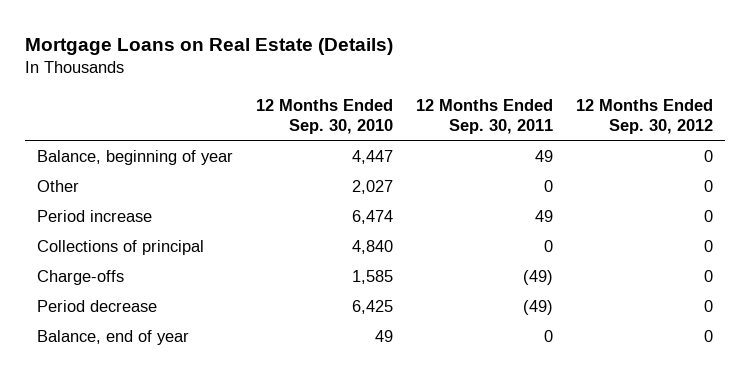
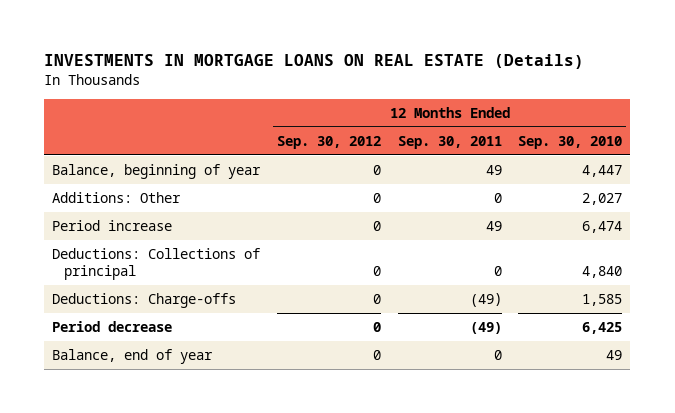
- Mortgage Loans on Real Estate (Details)
+ INVESTMENTS IN MORTGAGE LOANS ON REAL ESTATE (Details)
- | 12 Months Ended Sep. 30, 2010 | 12 Months Ended Sep. 30, 2011 | 12 Months Ended Sep. 30, 2012
+ | 12 Months Ended Sep. 30, 2012 | 12 Months Ended Sep. 30, 2011 | 12 Months Ended Sep. 30, 2010
- Other | 2,027 | 0 | 0
+ Additions: Other | 0 | 0 | 2,027
- Collections of principal | 4,840 | 0 | 0
- Charge-offs | 1,585 | (49) | 0
+ Deductions: Collections of principal | 0 | 0 | 4,840
+ Deductions: Charge-offs | 0 | (49) | 1,585

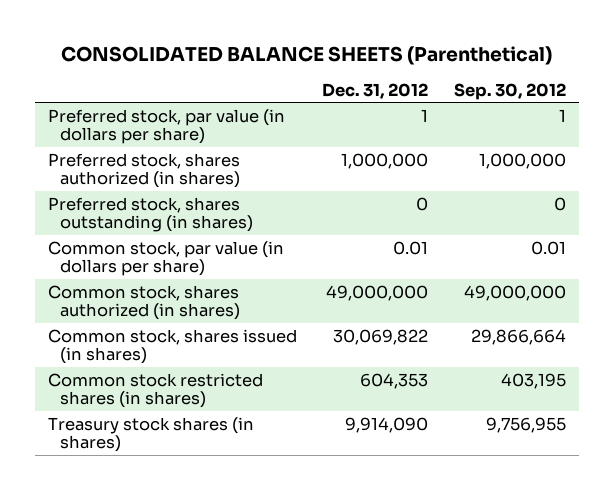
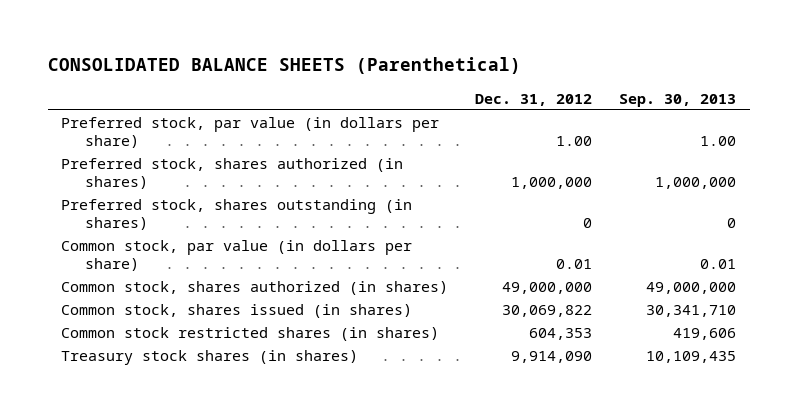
- | Dec. 31, 2012 | Sep. 30, 2012
+ | Dec. 31, 2012 | Sep. 30, 2013
- Preferred stock, par value (in dollars per share) | 1 | 1
+ Preferred stock, par value (in dollars per share) | 1.00 | 1.00

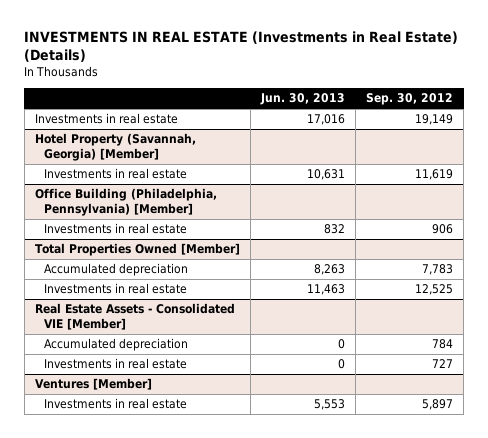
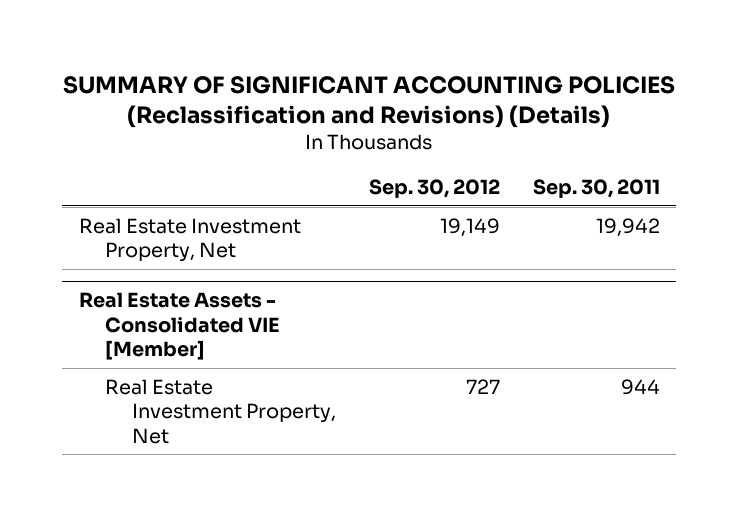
- INVESTMENTS IN REAL ESTATE (Investments in Real Estate) (Details)
+ SUMMARY OF SIGNIFICANT ACCOUNTING POLICIES (Reclassification and Revisions) (Details)
- | Jun. 30, 2013 | Sep. 30, 2012
+ | Sep. 30, 2012 | Sep. 30, 2011
- Investments in real estate | 17,016 | 19,149
- Hotel Property (Savannah, Georgia) [Member]
- Investments in real estate | 10,631 | 11,619
- Office Building (Philadelphia, Pennsylvania) [Member]
- Investments in real estate | 832 | 906
- Total Properties Owned [Member]
- Accumulated depreciation | 8,263 | 7,783
- Investments in real estate | 11,463 | 12,525
+ Real Estate Investment Property, Net | 19,149 | 19,942
@ Real Estate Assets - Consolidated VIE [Member]
- Accumulated depreciation | 0 | 784
- Investments in real estate | 0 | 727
- Ventures [Member]
- Investments in real estate | 5,553 | 5,897
@ Real Estate Assets - Consolidated VIE [Member]
+ Real Estate Investment Property, Net | 727 | 944

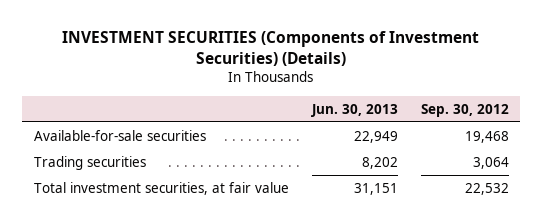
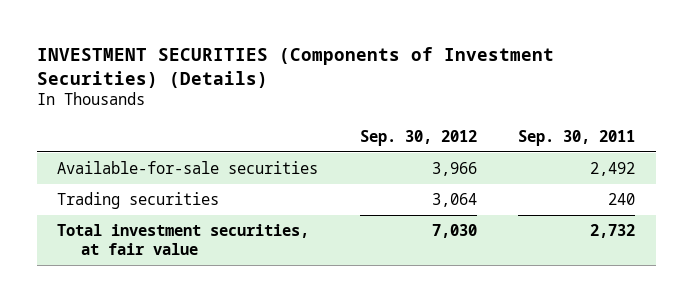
- | Jun. 30, 2013 | Sep. 30, 2012
+ | Sep. 30, 2012 | Sep. 30, 2011
- Available-for-sale securities | 22,949 | 19,468
+ Available-for-sale securities | 3,966 | 2,492
- Total investment securities, at fair value | 31,151 | 22,532
+ Total investment securities, at fair value | 7,030 | 2,732

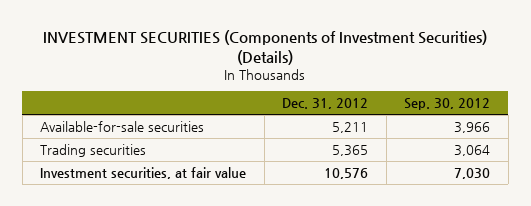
- | Sep. 30, 2012 | Sep. 30, 2011
+ | Dec. 31, 2012 | Sep. 30, 2012
- Total investment securities, at fair value | 7,030 | 2,732
+ Investment securities, at fair value | 10,576 | 7,030

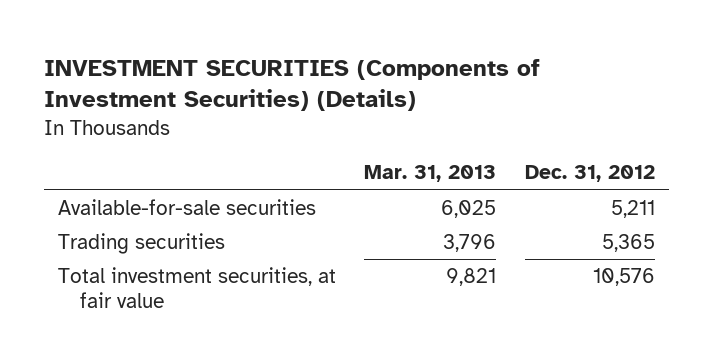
- | Dec. 31, 2012 | Sep. 30, 2012
+ | Mar. 31, 2013 | Dec. 31, 2012
- Investment securities, at fair value | 10,576 | 7,030
+ Total investment securities, at fair value | 9,821 | 10,576

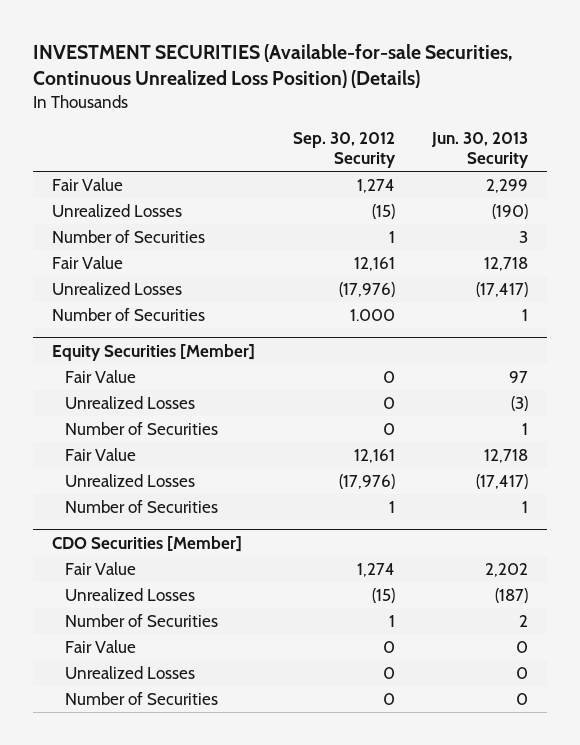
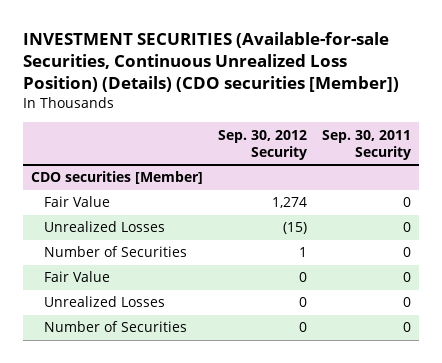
- INVESTMENT SECURITIES (Available-for-sale Securities, Continuous Unrealized Loss Position) (Details)
+ INVESTMENT SECURITIES (Available-for-sale Securities, Continuous Unrealized Loss Position) (Details) (CDO securities [Member])
- | Sep. 30, 2012 Security | Jun. 30, 2013 Security
+ | Sep. 30, 2012 Security | Sep. 30, 2011 Security
- Fair Value | 1,274 | 2,299
- Unrealized Losses | (15) | (190)
- Number of Securities | 1 | 3
- Fair Value | 12,161 | 12,718
- Unrealized Losses | (17,976) | (17,417)
- Number of Securities | 1.000 | 1
- Equity Securities [Member]
- Fair Value | 0 | 97
- Unrealized Losses | 0 | (3)
- Number of Securities | 0 | 1
- Fair Value | 12,161 | 12,718
- Unrealized Losses | (17,976) | (17,417)
- Number of Securities | 1 | 1
- CDO Securities [Member]
+ CDO securities [Member]

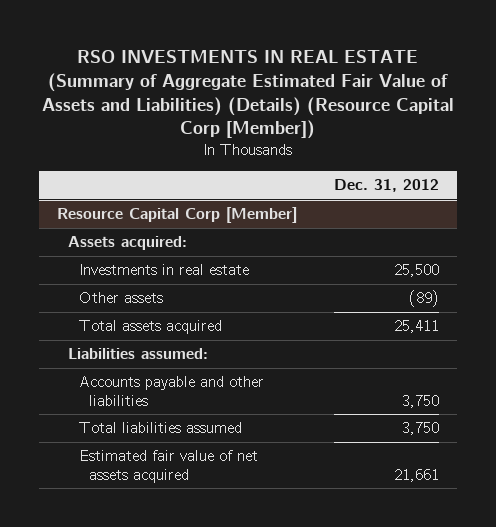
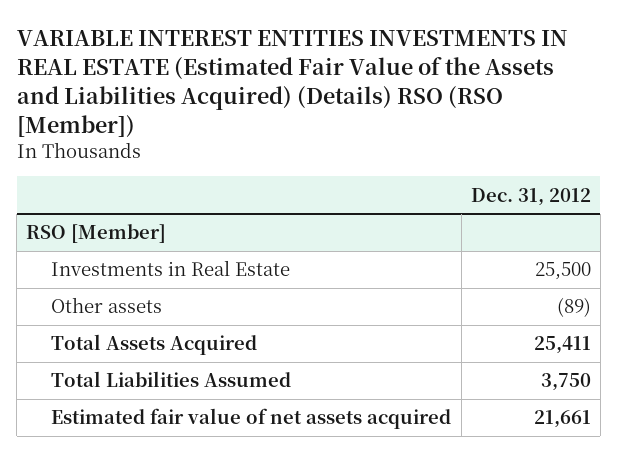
- RSO INVESTMENTS IN REAL ESTATE (Summary of Aggregate Estimated Fair Value of Assets and Liabilities) (Details) (Resource Capital Corp [Member])
+ VARIABLE INTEREST ENTITIES INVESTMENTS IN REAL ESTATE (Estimated Fair Value of the Assets and Liabilities Acquired) (Details) RSO (RSO [Member])
- Resource Capital Corp [Member]
- Assets acquired:
- Investments in real estate | 25,500
+ RSO [Member]
+ Investments in Real Estate | 25,500
- Total assets acquired | 25,411
- Liabilities assumed:
- Accounts payable and other liabilities | 3,750
- Total liabilities assumed | 3,750
+ Total Assets Acquired | 25,411
+ Total Liabilities Assumed | 3,750

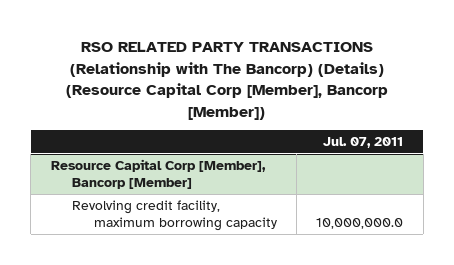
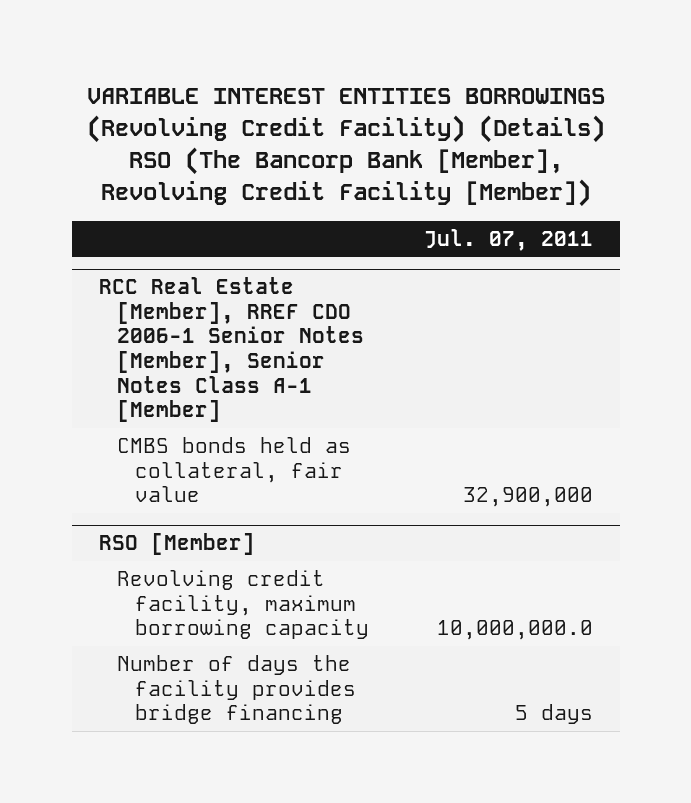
- RSO RELATED PARTY TRANSACTIONS (Relationship with The Bancorp) (Details) (Resource Capital Corp [Member], Bancorp [Member])
+ VARIABLE INTEREST ENTITIES BORROWINGS (Revolving Credit Facility) (Details) RSO (The Bancorp Bank [Member], Revolving Credit Facility [Member])
- Resource Capital Corp [Member], Bancorp [Member]
+ RCC Real Estate [Member], RREF CDO 2006-1 Senior Notes [Member], Senior Notes Class A-1 [Member]
+ CMBS bonds held as collateral, fair value | 32,900,000
+ RSO [Member]
+ Number of days the facility provides bridge financing | 5 days

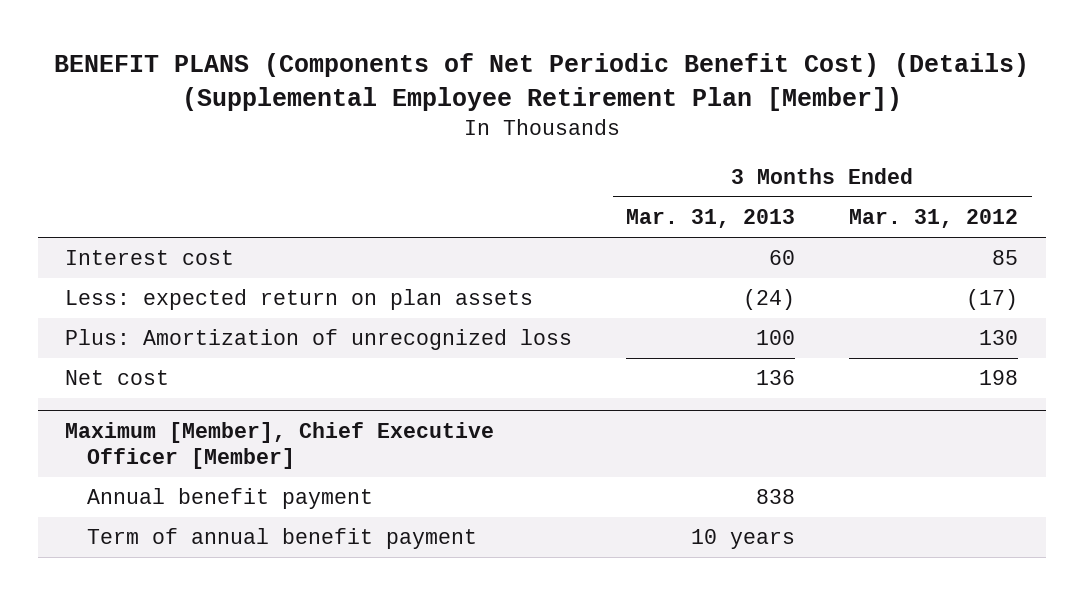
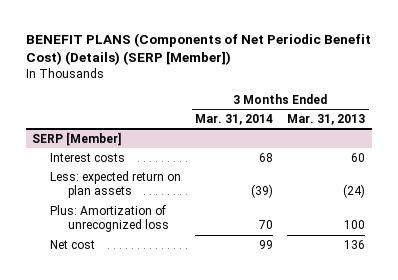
- BENEFIT PLANS (Components of Net Periodic Benefit Cost) (Details) (Supplemental Employee Retirement Plan [Member])
+ BENEFIT PLANS (Components of Net Periodic Benefit Cost) (Details) (SERP [Member])
- | 3 Months Ended Mar. 31, 2013 | 3 Months Ended Mar. 31, 2012
+ | 3 Months Ended Mar. 31, 2014 | 3 Months Ended Mar. 31, 2013
- Interest cost | 60 | 85
+ SERP [Member]
+ Interest costs | 68 | 60
- Maximum [Member], Chief Executive Officer [Member]
- Annual benefit payment | 838 |
- Term of annual benefit payment | 10 years |

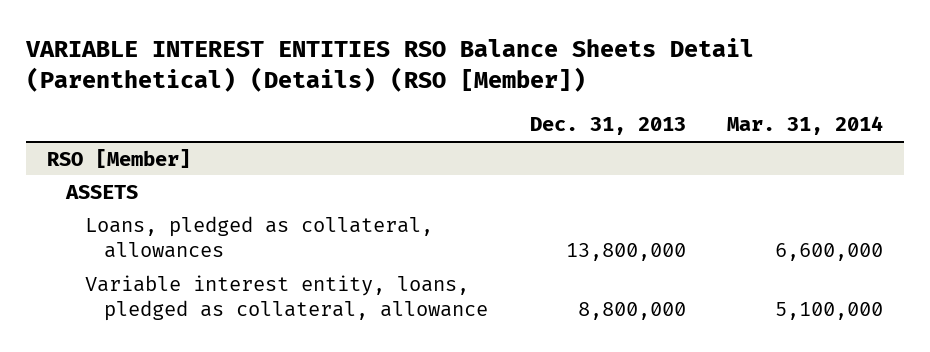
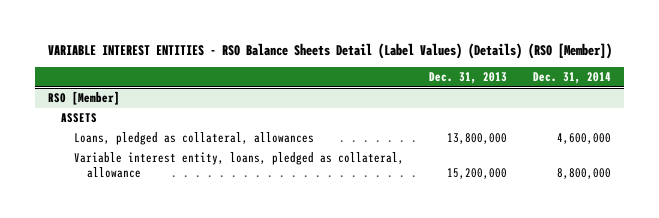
- VARIABLE INTEREST ENTITIES RSO Balance Sheets Detail (Parenthetical) (Details) (RSO [Member])
+ VARIABLE INTEREST ENTITIES - RSO Balance Sheets Detail (Label Values) (Details) (RSO [Member])
- | Dec. 31, 2013 | Mar. 31, 2014
+ | Dec. 31, 2013 | Dec. 31, 2014
@ RSO [Member]
- Variable interest entity, loans, pledged as collateral, allowance | 8,800,000 | 5,100,000
+ Variable interest entity, loans, pledged as collateral, allowance | 15,200,000 | 8,800,000

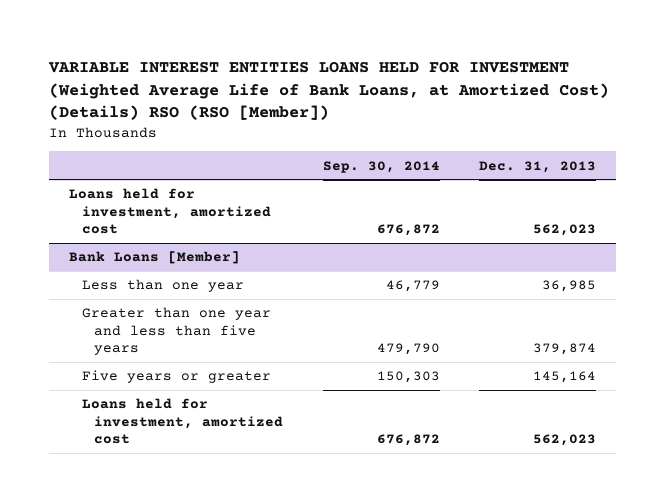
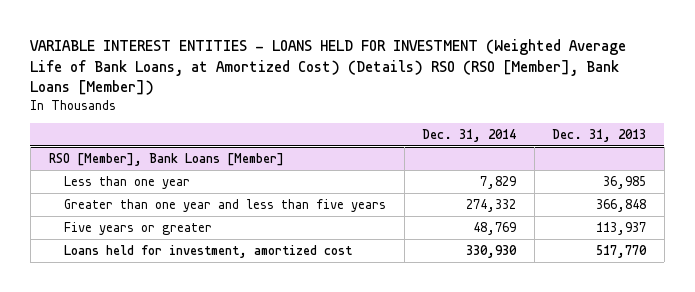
- VARIABLE INTEREST ENTITIES LOANS HELD FOR INVESTMENT (Weighted Average Life of Bank Loans, at Amortized Cost) (Details) RSO (RSO [Member])
+ VARIABLE INTEREST ENTITIES - LOANS HELD FOR INVESTMENT (Weighted Average Life of Bank Loans, at Amortized Cost) (Details) RSO (RSO [Member], Bank Loans [Member])
- | Sep. 30, 2014 | Dec. 31, 2013
+ | Dec. 31, 2014 | Dec. 31, 2013
- Loans held for investment, amortized cost | 676,872 | 562,023
- Bank Loans [Member]
+ RSO [Member], Bank Loans [Member]
- Greater than one year and less than five years | 479,790 | 379,874
- Five years or greater | 150,303 | 145,164
- Loans held for investment, amortized cost | 676,872 | 562,023
+ Greater than one year and less than five years | 274,332 | 366,848
+ Five years or greater | 48,769 | 113,937
+ Loans held for investment, amortized cost | 330,930 | 517,770

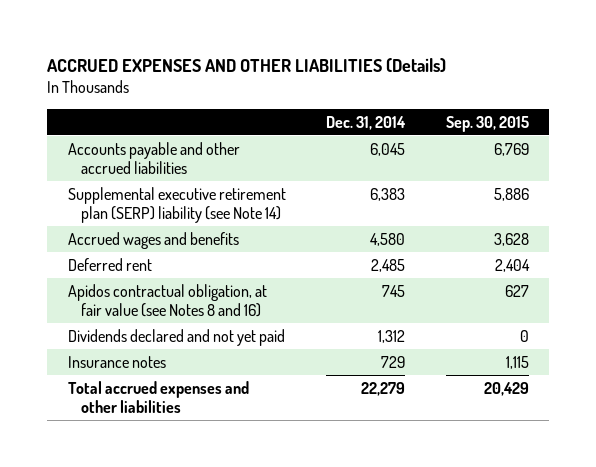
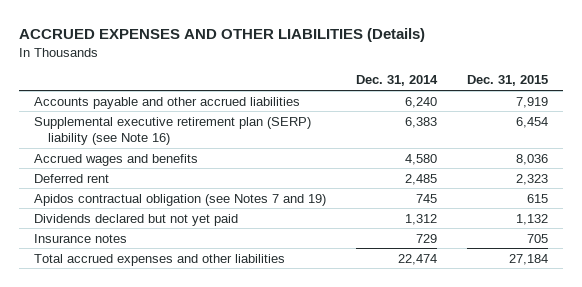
- | Dec. 31, 2014 | Sep. 30, 2015
+ | Dec. 31, 2014 | Dec. 31, 2015
- Accounts payable and other accrued liabilities | 6,045 | 6,769
- Supplemental executive retirement plan (SERP) liability (see Note 14) | 6,383 | 5,886
+ Accounts payable and other accrued liabilities | 6,240 | 7,919
+ Supplemental executive retirement plan (SERP) liability (see Note 16) | 6,383 | 6,454
- Apidos contractual obligation, at fair value (see Notes 8 and 16) | 745 | 627
- Dividends declared and not yet paid | 1,312 | 0
+ Apidos contractual obligation (see Notes 7 and 19) | 745 | 615
+ Dividends declared but not yet paid | 1,312 | 1,132
- Total accrued expenses and other liabilities | 22,279 | 20,429
+ Total accrued expenses and other liabilities | 22,474 | 27,184

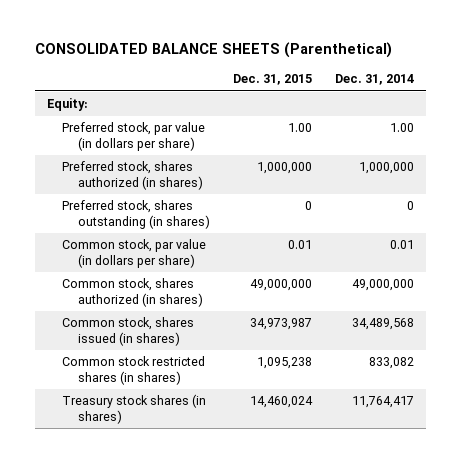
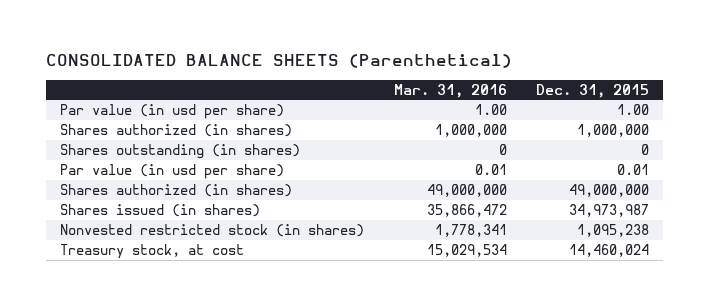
- | Dec. 31, 2015 | Dec. 31, 2014
+ | Mar. 31, 2016 | Dec. 31, 2015
- Equity:
- Preferred stock, par value (in dollars per share) | 1.00 | 1.00
- Preferred stock, shares authorized (in shares) | 1,000,000 | 1,000,000
- Preferred stock, shares outstanding (in shares) | 0 | 0
- Common stock, par value (in dollars per share) | 0.01 | 0.01
- Common stock, shares authorized (in shares) | 49,000,000 | 49,000,000
- Common stock, shares issued (in shares) | 34,973,987 | 34,489,568
- Common stock restricted shares (in shares) | 1,095,238 | 833,082
- Treasury stock shares (in shares) | 14,460,024 | 11,764,417
+ Par value (in usd per share) | 1.00 | 1.00
+ Shares authorized (in shares) | 1,000,000 | 1,000,000
+ Shares outstanding (in shares) | 0 | 0
+ Par value (in usd per share) | 0.01 | 0.01
+ Shares authorized (in shares) | 49,000,000 | 49,000,000
+ Shares issued (in shares) | 35,866,472 | 34,973,987
+ Nonvested restricted stock (in shares) | 1,778,341 | 1,095,238
+ Treasury stock, at cost | 15,029,534 | 14,460,024

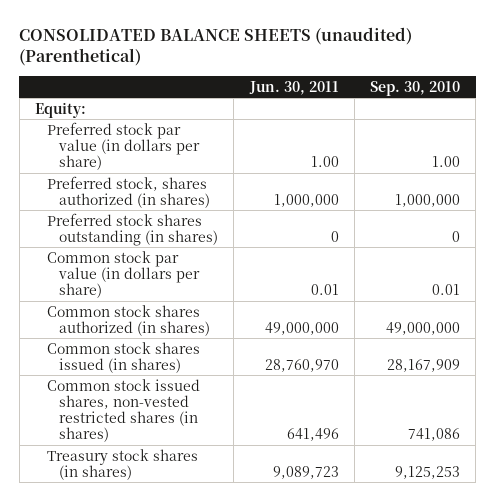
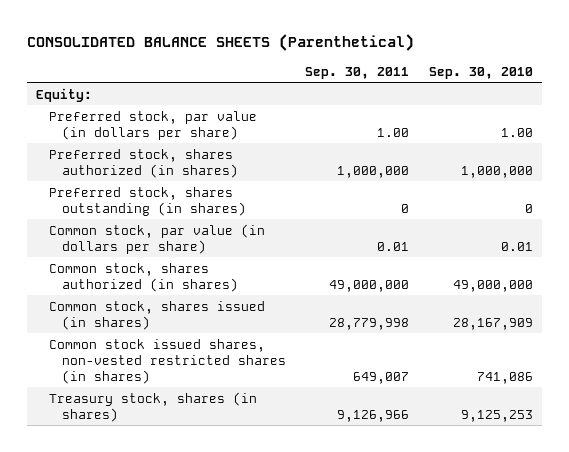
- CONSOLIDATED BALANCE SHEETS (unaudited) (Parenthetical)
+ CONSOLIDATED BALANCE SHEETS (Parenthetical)
- | Jun. 30, 2011 | Sep. 30, 2010
+ | Sep. 30, 2011 | Sep. 30, 2010
- Preferred stock par value (in dollars per share) | 1.00 | 1.00
+ Preferred stock, par value (in dollars per share) | 1.00 | 1.00
- Preferred stock shares outstanding (in shares) | 0 | 0
- Common stock par value (in dollars per share) | 0.01 | 0.01
- Common stock shares authorized (in shares) | 49,000,000 | 49,000,000
- Common stock shares issued (in shares) | 28,760,970 | 28,167,909
+ Preferred stock, shares outstanding (in shares) | 0 | 0
+ Common stock, par value (in dollars per share) | 0.01 | 0.01
+ Common stock, shares authorized (in shares) | 49,000,000 | 49,000,000
+ Common stock, shares issued (in shares) | 28,779,998 | 28,167,909
- Treasury stock shares (in shares) | 9,089,723 | 9,125,253
+ Treasury stock, shares (in shares) | 9,126,966 | 9,125,253

